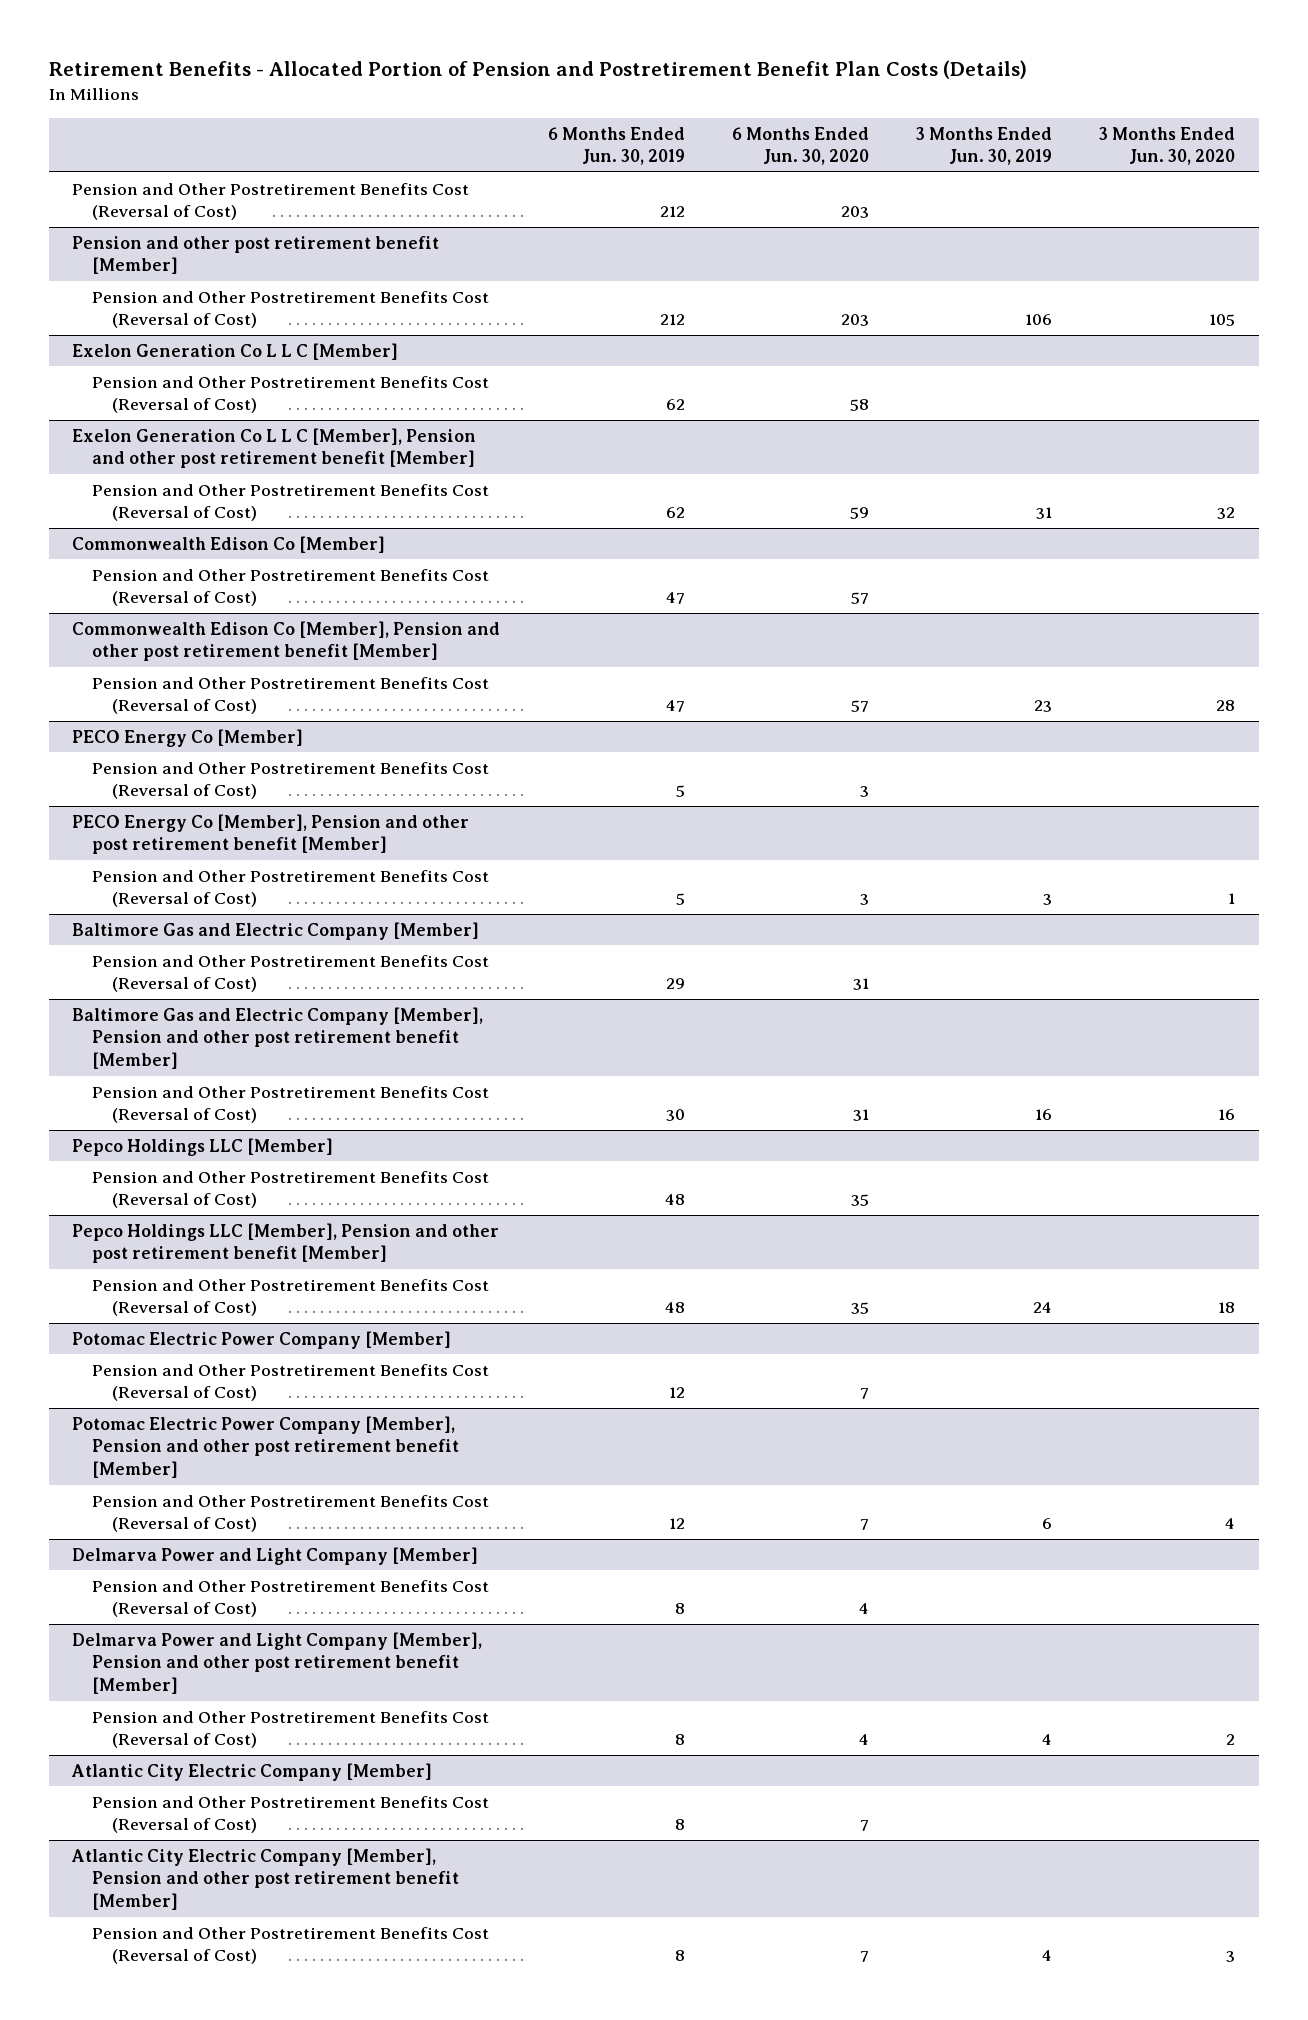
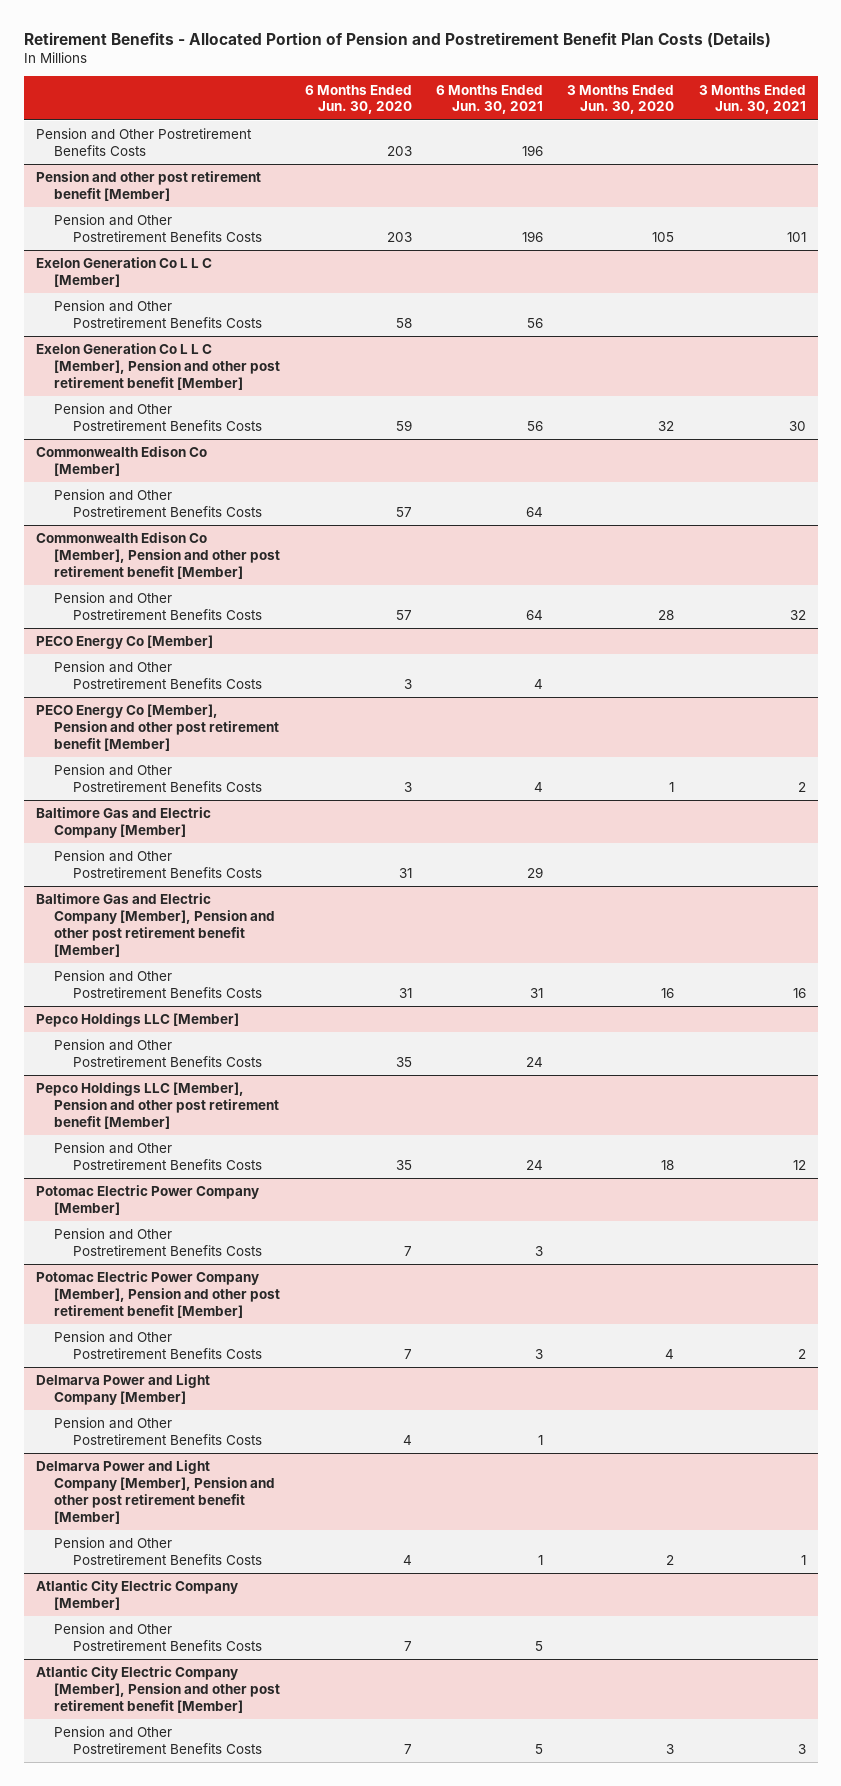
- | 6 Months Ended Jun. 30, 2019 | 6 Months Ended Jun. 30, 2020 | 3 Months Ended Jun. 30, 2019 | 3 Months Ended Jun. 30, 2020
+ | 6 Months Ended Jun. 30, 2020 | 6 Months Ended Jun. 30, 2021 | 3 Months Ended Jun. 30, 2020 | 3 Months Ended Jun. 30, 2021
- Pension and Other Postretirement Benefits Cost (Reversal of Cost) | 212 | 203 | |
+ Pension and Other Postretirement Benefits Costs | 203 | 196 | |
@ Pension and other post retirement benefit [Member]
- Pension and Other Postretirement Benefits Cost (Reversal of Cost) | 212 | 203 | 106 | 105
+ Pension and Other Postretirement Benefits Costs | 203 | 196 | 105 | 101
@ Exelon Generation Co L L C [Member]
- Pension and Other Postretirement Benefits Cost (Reversal of Cost) | 62 | 58 | |
+ Pension and Other Postretirement Benefits Costs | 58 | 56 | |
@ Exelon Generation Co L L C [Member], Pension and other post retirement benefit [Member]
- Pension and Other Postretirement Benefits Cost (Reversal of Cost) | 62 | 59 | 31 | 32
+ Pension and Other Postretirement Benefits Costs | 59 | 56 | 32 | 30
@ Commonwealth Edison Co [Member]
- Pension and Other Postretirement Benefits Cost (Reversal of Cost) | 47 | 57 | |
+ Pension and Other Postretirement Benefits Costs | 57 | 64 | |
@ Commonwealth Edison Co [Member], Pension and other post retirement benefit [Member]
- Pension and Other Postretirement Benefits Cost (Reversal of Cost) | 47 | 57 | 23 | 28
+ Pension and Other Postretirement Benefits Costs | 57 | 64 | 28 | 32
@ PECO Energy Co [Member]
- Pension and Other Postretirement Benefits Cost (Reversal of Cost) | 5 | 3 | |
+ Pension and Other Postretirement Benefits Costs | 3 | 4 | |
@ PECO Energy Co [Member], Pension and other post retirement benefit [Member]
- Pension and Other Postretirement Benefits Cost (Reversal of Cost) | 5 | 3 | 3 | 1
+ Pension and Other Postretirement Benefits Costs | 3 | 4 | 1 | 2
@ Baltimore Gas and Electric Company [Member]
- Pension and Other Postretirement Benefits Cost (Reversal of Cost) | 29 | 31 | |
+ Pension and Other Postretirement Benefits Costs | 31 | 29 | |
@ Baltimore Gas and Electric Company [Member], Pension and other post retirement benefit [Member]
- Pension and Other Postretirement Benefits Cost (Reversal of Cost) | 30 | 31 | 16 | 16
+ Pension and Other Postretirement Benefits Costs | 31 | 31 | 16 | 16
@ Pepco Holdings LLC [Member]
- Pension and Other Postretirement Benefits Cost (Reversal of Cost) | 48 | 35 | |
+ Pension and Other Postretirement Benefits Costs | 35 | 24 | |
@ Pepco Holdings LLC [Member], Pension and other post retirement benefit [Member]
- Pension and Other Postretirement Benefits Cost (Reversal of Cost) | 48 | 35 | 24 | 18
+ Pension and Other Postretirement Benefits Costs | 35 | 24 | 18 | 12
@ Potomac Electric Power Company [Member]
- Pension and Other Postretirement Benefits Cost (Reversal of Cost) | 12 | 7 | |
+ Pension and Other Postretirement Benefits Costs | 7 | 3 | |
@ Potomac Electric Power Company [Member], Pension and other post retirement benefit [Member]
- Pension and Other Postretirement Benefits Cost (Reversal of Cost) | 12 | 7 | 6 | 4
+ Pension and Other Postretirement Benefits Costs | 7 | 3 | 4 | 2
@ Delmarva Power and Light Company [Member]
- Pension and Other Postretirement Benefits Cost (Reversal of Cost) | 8 | 4 | |
+ Pension and Other Postretirement Benefits Costs | 4 | 1 | |
@ Delmarva Power and Light Company [Member], Pension and other post retirement benefit [Member]
- Pension and Other Postretirement Benefits Cost (Reversal of Cost) | 8 | 4 | 4 | 2
+ Pension and Other Postretirement Benefits Costs | 4 | 1 | 2 | 1
@ Atlantic City Electric Company [Member]
- Pension and Other Postretirement Benefits Cost (Reversal of Cost) | 8 | 7 | |
+ Pension and Other Postretirement Benefits Costs | 7 | 5 | |
@ Atlantic City Electric Company [Member], Pension and other post retirement benefit [Member]
- Pension and Other Postretirement Benefits Cost (Reversal of Cost) | 8 | 7 | 4 | 3
+ Pension and Other Postretirement Benefits Costs | 7 | 5 | 3 | 3

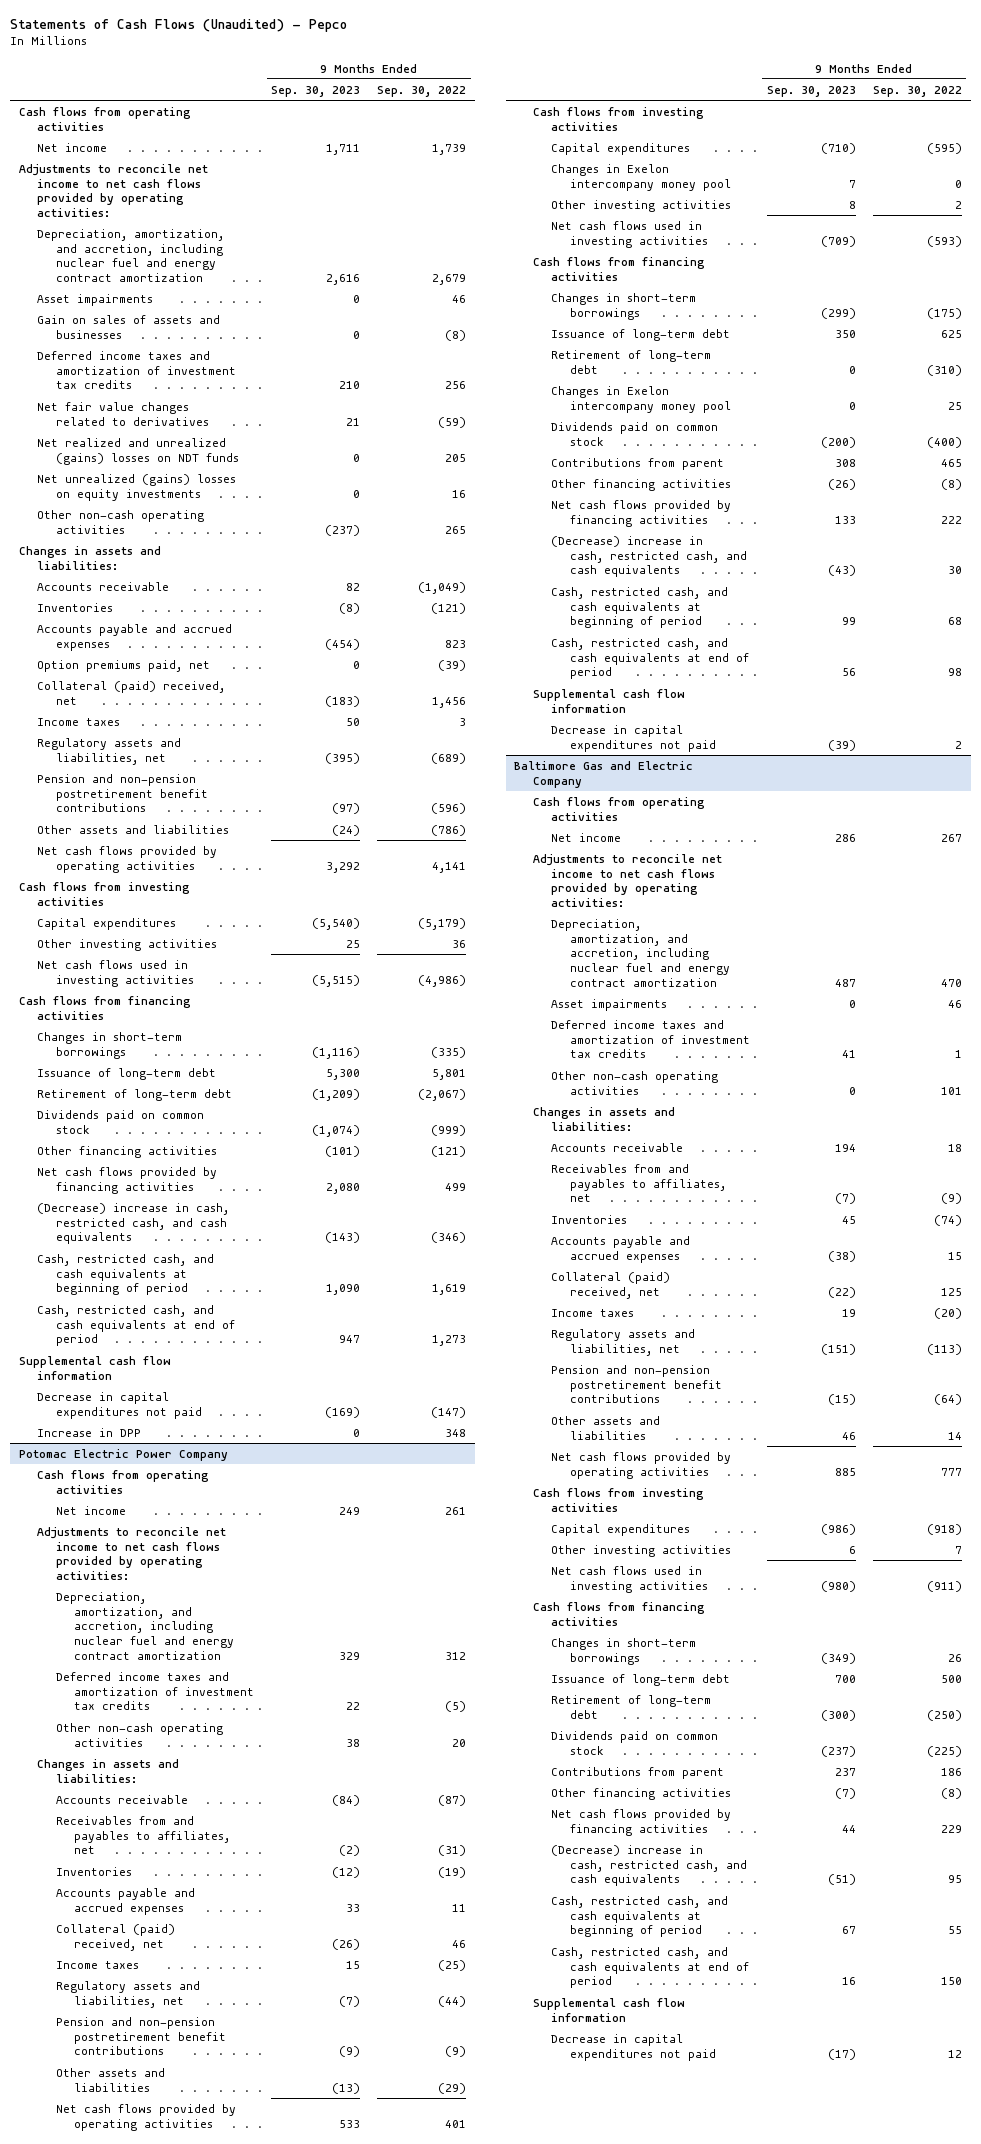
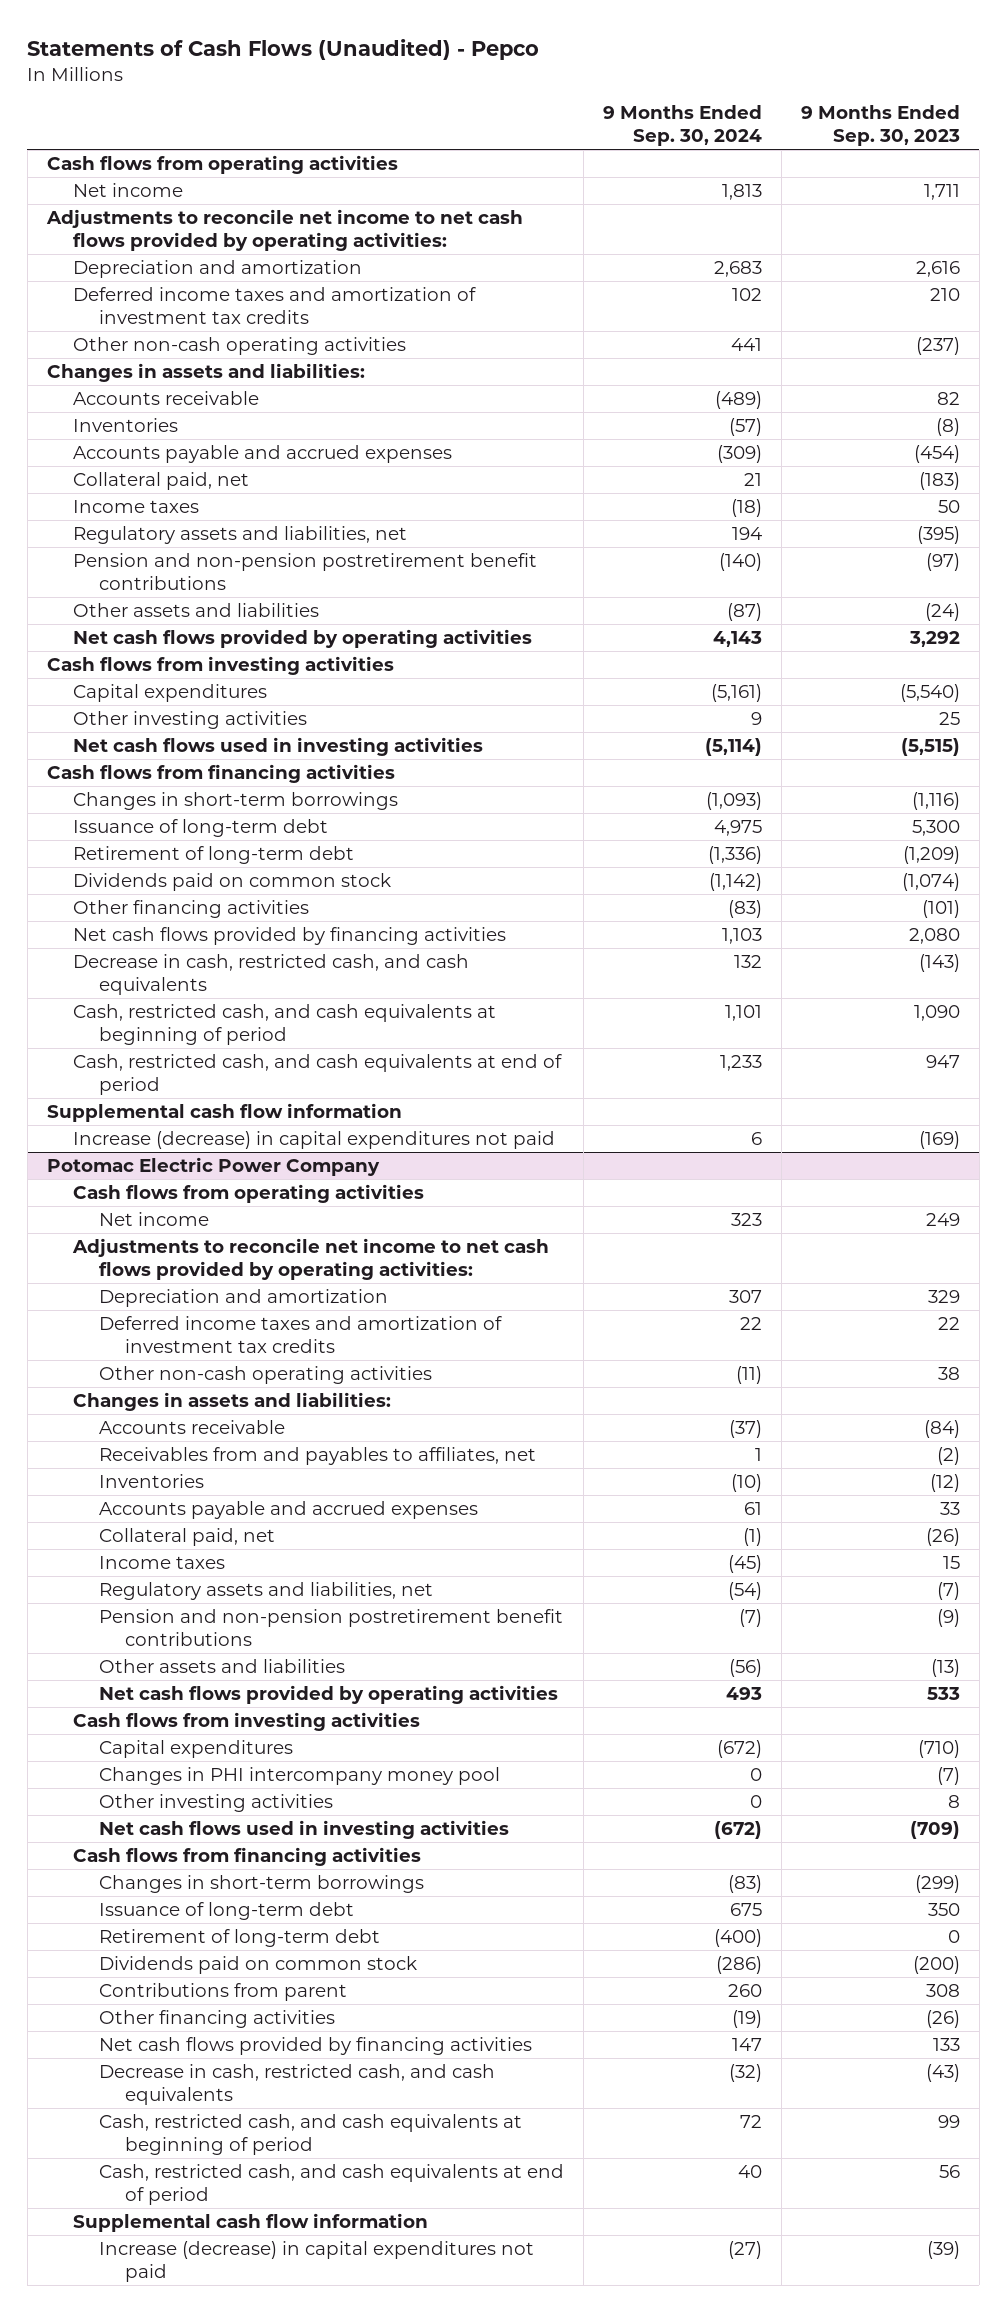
- | 9 Months Ended Sep. 30, 2023 | 9 Months Ended Sep. 30, 2022
+ | 9 Months Ended Sep. 30, 2024 | 9 Months Ended Sep. 30, 2023
- Depreciation, amortization, and accretion, including nuclear fuel and energy contract amortization | 2,616 | 2,679
- Asset impairments | 0 | 46
- Gain on sales of assets and businesses | 0 | (8)
+ Depreciation and amortization | 2,683 | 2,616
- Net fair value changes related to derivatives | 21 | (59)
- Net realized and unrealized (gains) losses on NDT funds | 0 | 205
- Net unrealized (gains) losses on equity investments | 0 | 16
- Option premiums paid, net | 0 | (39)
- Collateral (paid) received, net | (183) | 1,456
+ Collateral paid, net | 21 | (183)
- (Decrease) increase in cash, restricted cash, and cash equivalents | (143) | (346)
+ Decrease in cash, restricted cash, and cash equivalents | 132 | (143)
- Decrease in capital expenditures not paid | (169) | (147)
- Increase in DPP | 0 | 348
+ Increase (decrease) in capital expenditures not paid | 6 | (169)
@ Potomac Electric Power Company
- Depreciation, amortization, and accretion, including nuclear fuel and energy contract amortization | 329 | 312
+ Depreciation and amortization | 307 | 329
- Collateral (paid) received, net | (26) | 46
+ Collateral paid, net | (1) | (26)
- Changes in Exelon intercompany money pool | 7 | 0
+ Changes in PHI intercompany money pool | 0 | (7)
- Changes in Exelon intercompany money pool | 0 | 25
- (Decrease) increase in cash, restricted cash, and cash equivalents | (43) | 30
+ Decrease in cash, restricted cash, and cash equivalents | (32) | (43)
- Decrease in capital expenditures not paid | (39) | 2
- Baltimore Gas and Electric Company
- Cash flows from operating activities
- Net income | 286 | 267
- Adjustments to reconcile net income to net cash flows provided by operating activities:
- Depreciation, amortization, and accretion, including nuclear fuel and energy contract amortization | 487 | 470
- Asset impairments | 0 | 46
- Deferred income taxes and amortization of investment tax credits | 41 | 1
- Other non-cash operating activities | 0 | 101
- Changes in assets and liabilities:
- Accounts receivable | 194 | 18
- Receivables from and payables to affiliates, net | (7) | (9)
- Inventories | 45 | (74)
- Accounts payable and accrued expenses | (38) | 15
- Collateral (paid) received, net | (22) | 125
- Income taxes | 19 | (20)
- Regulatory assets and liabilities, net | (151) | (113)
- Pension and non-pension postretirement benefit contributions | (15) | (64)
- Other assets and liabilities | 46 | 14
- Net cash flows provided by operating activities | 885 | 777
- Cash flows from investing activities
- Capital expenditures | (986) | (918)
- Other investing activities | 6 | 7
- Net cash flows used in investing activities | (980) | (911)
- Cash flows from financing activities
- Changes in short-term borrowings | (349) | 26
- Issuance of long-term debt | 700 | 500
- Retirement of long-term debt | (300) | (250)
- Dividends paid on common stock | (237) | (225)
- Contributions from parent | 237 | 186
- Other financing activities | (7) | (8)
- Net cash flows provided by financing activities | 44 | 229
- (Decrease) increase in cash, restricted cash, and cash equivalents | (51) | 95
- Cash, restricted cash, and cash equivalents at beginning of period | 67 | 55
- Cash, restricted cash, and cash equivalents at end of period | 16 | 150
- Supplemental cash flow information
- Decrease in capital expenditures not paid | (17) | 12
@ Potomac Electric Power Company
+ Increase (decrease) in capital expenditures not paid | (27) | (39)

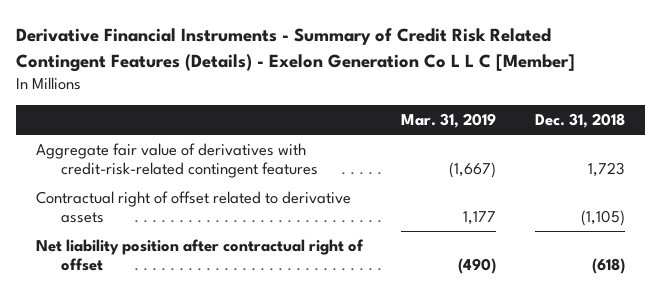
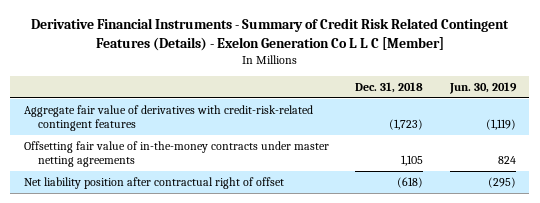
- | Mar. 31, 2019 | Dec. 31, 2018
+ | Dec. 31, 2018 | Jun. 30, 2019
- Aggregate fair value of derivatives with credit-risk-related contingent features | (1,667) | 1,723
- Contractual right of offset related to derivative assets | 1,177 | (1,105)
+ Aggregate fair value of derivatives with credit-risk-related contingent features | (1,723) | (1,119)
+ Offsetting fair value of in-the-money contracts under master netting agreements | 1,105 | 824

